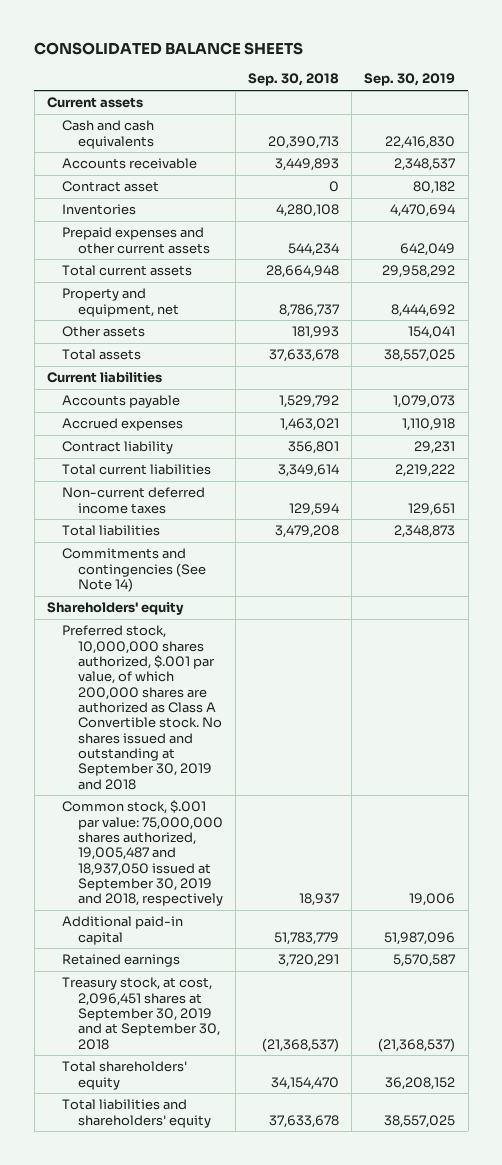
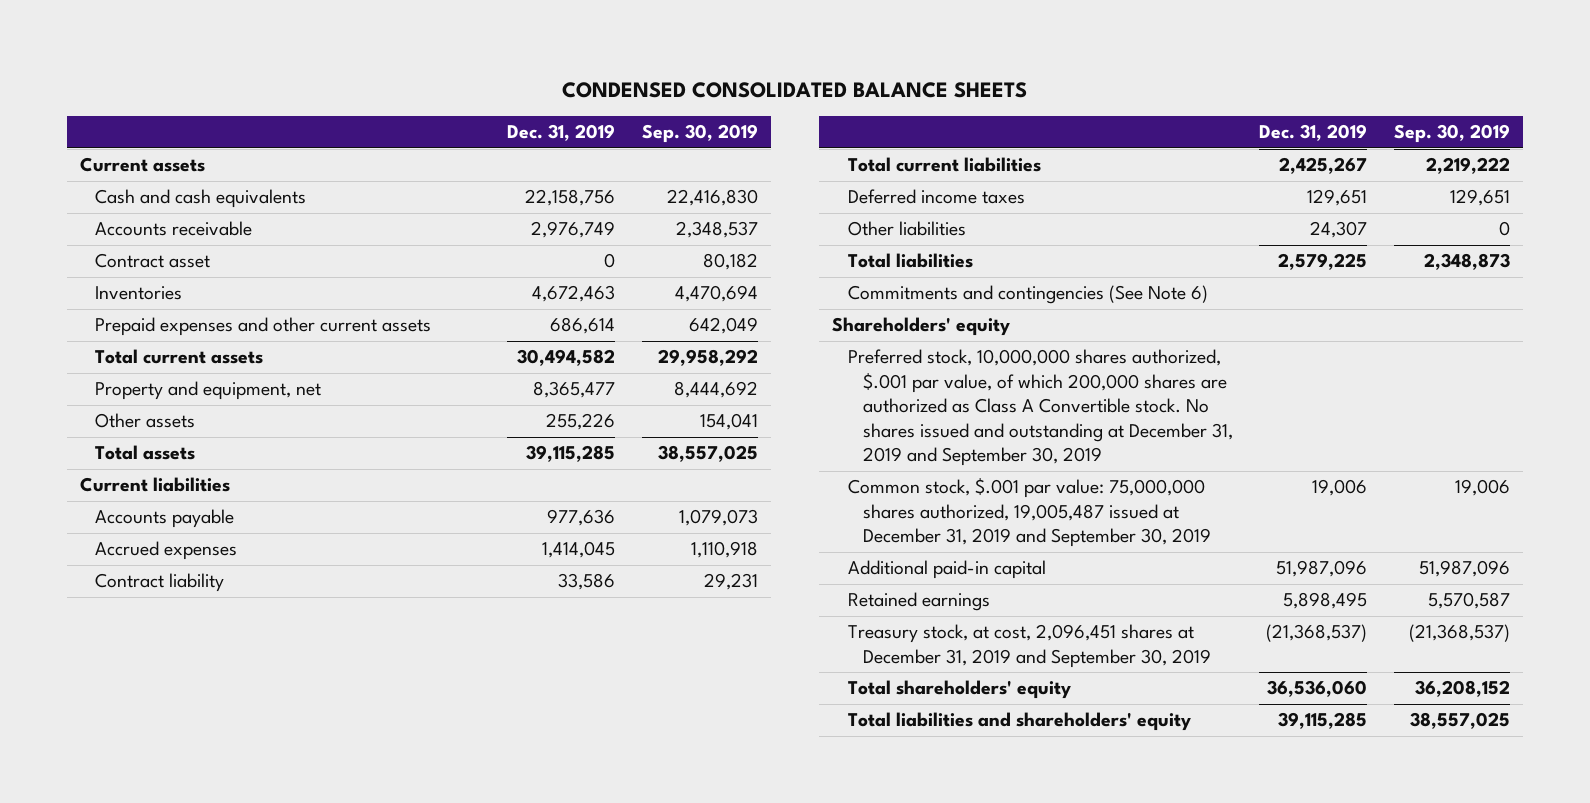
- CONSOLIDATED BALANCE SHEETS
+ CONDENSED CONSOLIDATED BALANCE SHEETS
- | Sep. 30, 2018 | Sep. 30, 2019
+ | Dec. 31, 2019 | Sep. 30, 2019
- Non-current deferred income taxes | 129,594 | 129,651
+ Deferred income taxes | 129,651 | 129,651
+ Other liabilities | 24,307 | 0
- Commitments and contingencies (See Note 14)
+ Commitments and contingencies (See Note 6)
- Preferred stock, 10,000,000 shares authorized, $.001 par value, of which 200,000 shares are authorized as Class A Convertible stock. No shares issued and outstanding at September 30, 2019 and 2018
- Common stock, $.001 par value: 75,000,000 shares authorized, 19,005,487 and 18,937,050 issued at September 30, 2019 and 2018, respectively | 18,937 | 19,006
+ Preferred stock, 10,000,000 shares authorized, $.001 par value, of which 200,000 shares are authorized as Class A Convertible stock. No shares issued and outstanding at December 31, 2019 and September 30, 2019
+ Common stock, $.001 par value: 75,000,000 shares authorized, 19,005,487 issued at December 31, 2019 and September 30, 2019 | 19,006 | 19,006
- Treasury stock, at cost, 2,096,451 shares at September 30, 2019 and at September 30, 2018 | (21,368,537) | (21,368,537)
+ Treasury stock, at cost, 2,096,451 shares at December 31, 2019 and September 30, 2019 | (21,368,537) | (21,368,537)

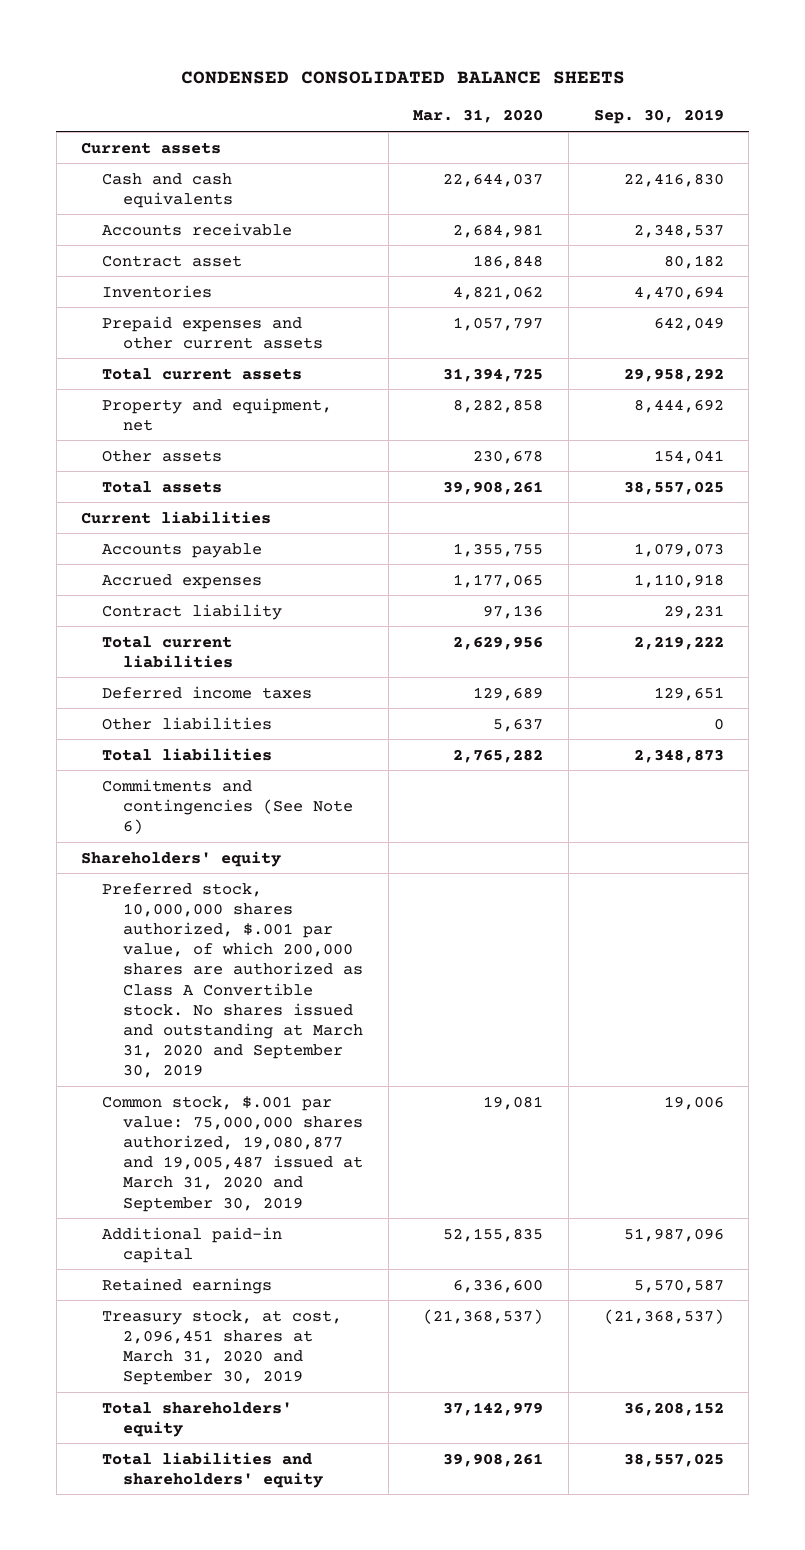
- | Dec. 31, 2019 | Sep. 30, 2019
+ | Mar. 31, 2020 | Sep. 30, 2019
- Preferred stock, 10,000,000 shares authorized, $.001 par value, of which 200,000 shares are authorized as Class A Convertible stock. No shares issued and outstanding at December 31, 2019 and September 30, 2019
- Common stock, $.001 par value: 75,000,000 shares authorized, 19,005,487 issued at December 31, 2019 and September 30, 2019 | 19,006 | 19,006
+ Preferred stock, 10,000,000 shares authorized, $.001 par value, of which 200,000 shares are authorized as Class A Convertible stock. No shares issued and outstanding at March 31, 2020 and September 30, 2019
+ Common stock, $.001 par value: 75,000,000 shares authorized, 19,080,877 and 19,005,487 issued at March 31, 2020 and September 30, 2019 | 19,081 | 19,006
- Treasury stock, at cost, 2,096,451 shares at December 31, 2019 and September 30, 2019 | (21,368,537) | (21,368,537)
+ Treasury stock, at cost, 2,096,451 shares at March 31, 2020 and September 30, 2019 | (21,368,537) | (21,368,537)

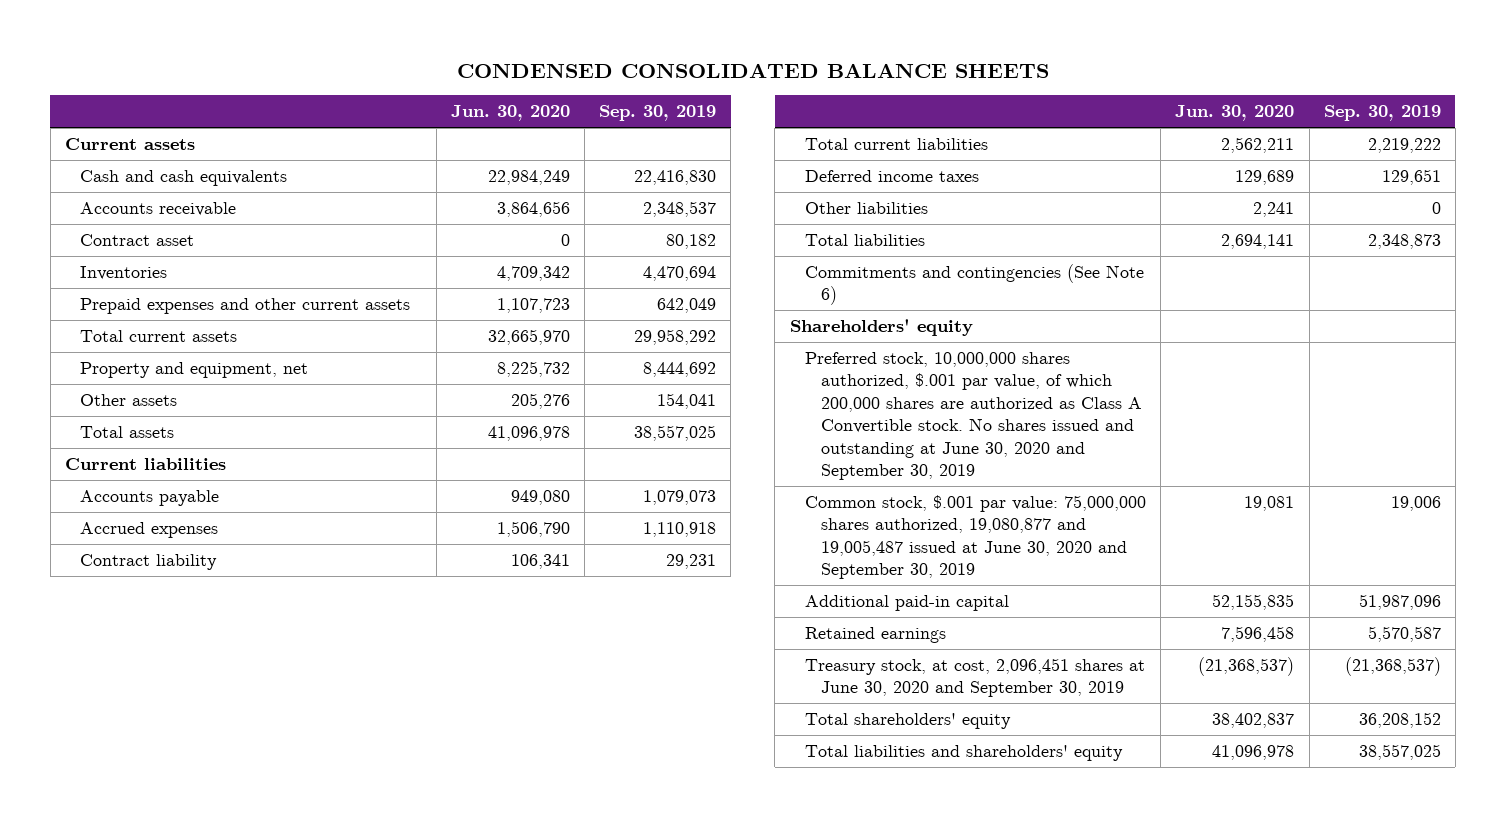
- | Mar. 31, 2020 | Sep. 30, 2019
+ | Jun. 30, 2020 | Sep. 30, 2019
- Preferred stock, 10,000,000 shares authorized, $.001 par value, of which 200,000 shares are authorized as Class A Convertible stock. No shares issued and outstanding at March 31, 2020 and September 30, 2019
- Common stock, $.001 par value: 75,000,000 shares authorized, 19,080,877 and 19,005,487 issued at March 31, 2020 and September 30, 2019 | 19,081 | 19,006
+ Preferred stock, 10,000,000 shares authorized, $.001 par value, of which 200,000 shares are authorized as Class A Convertible stock. No shares issued and outstanding at June 30, 2020 and September 30, 2019
+ Common stock, $.001 par value: 75,000,000 shares authorized, 19,080,877 and 19,005,487 issued at June 30, 2020 and September 30, 2019 | 19,081 | 19,006
- Treasury stock, at cost, 2,096,451 shares at March 31, 2020 and September 30, 2019 | (21,368,537) | (21,368,537)
+ Treasury stock, at cost, 2,096,451 shares at June 30, 2020 and September 30, 2019 | (21,368,537) | (21,368,537)

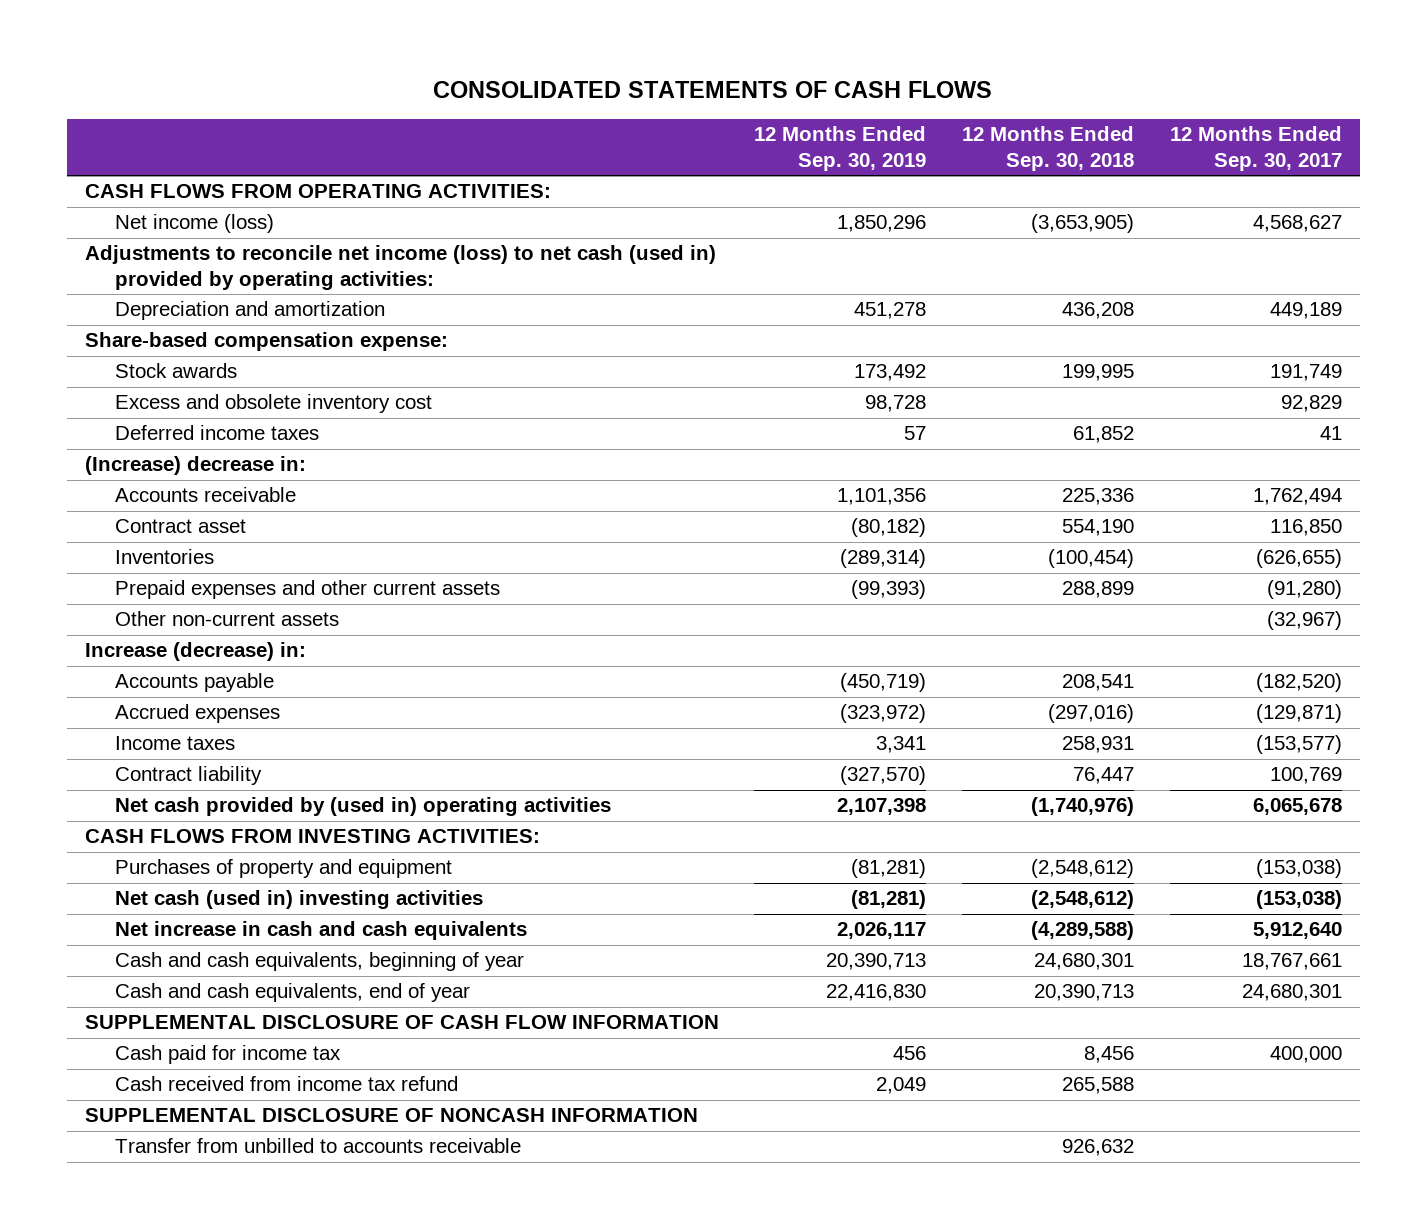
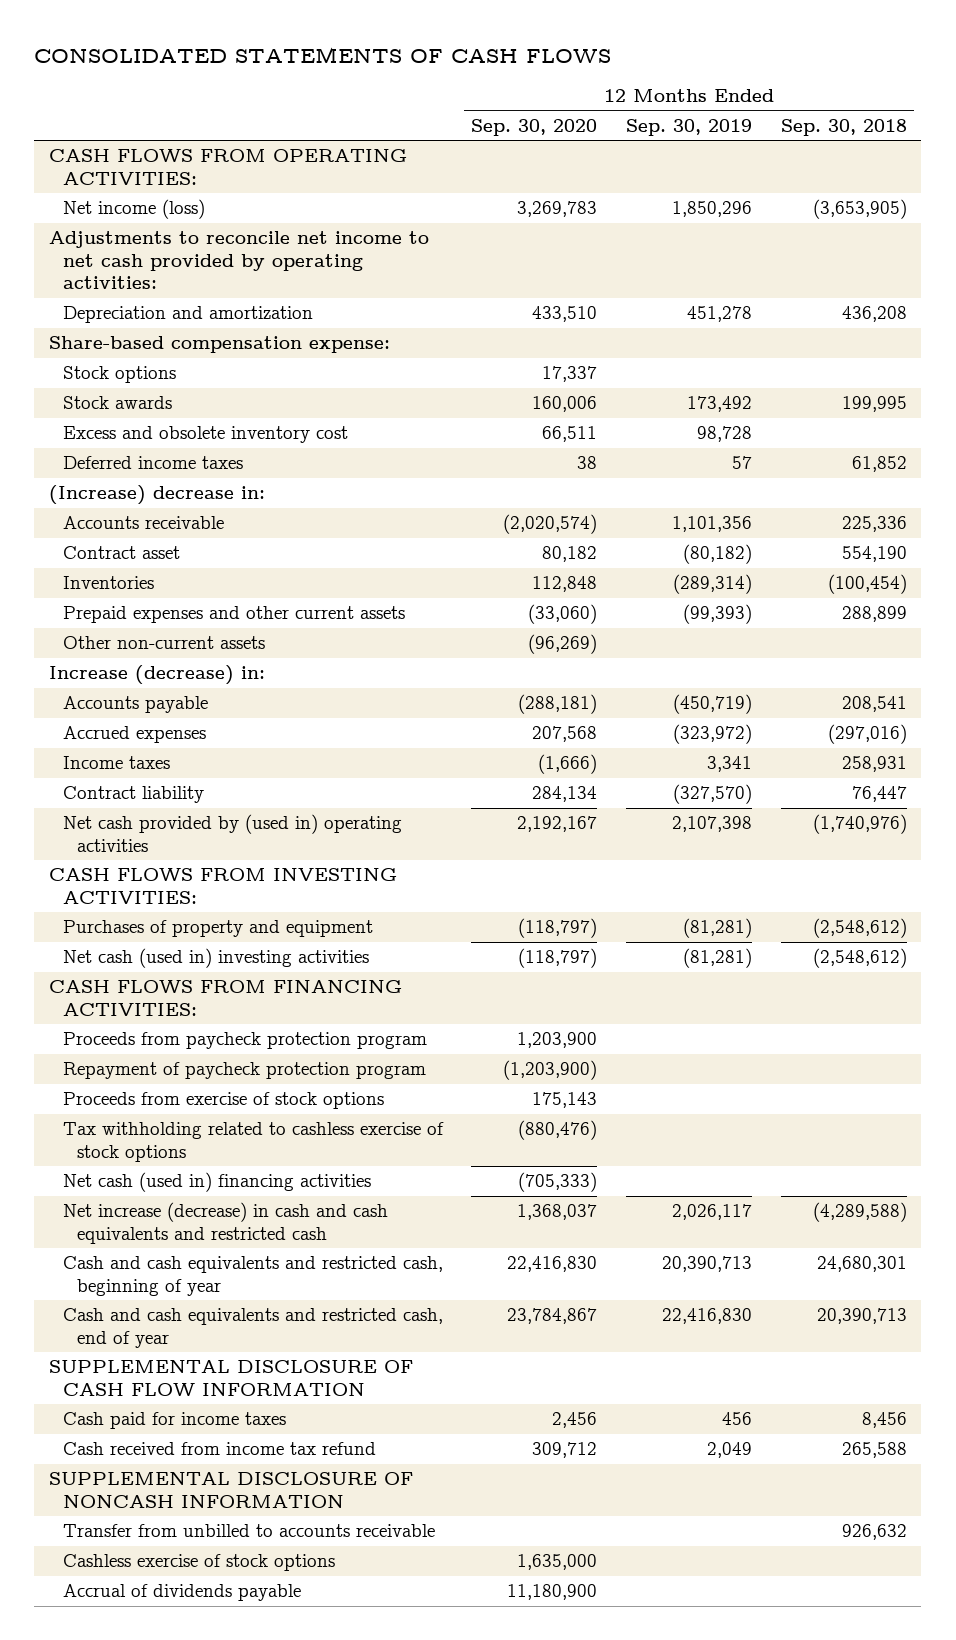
- | 12 Months Ended Sep. 30, 2019 | 12 Months Ended Sep. 30, 2018 | 12 Months Ended Sep. 30, 2017
+ | 12 Months Ended Sep. 30, 2020 | 12 Months Ended Sep. 30, 2019 | 12 Months Ended Sep. 30, 2018
- Adjustments to reconcile net income (loss) to net cash (used in) provided by operating activities:
+ Adjustments to reconcile net income to net cash provided by operating activities:
+ Stock options | 17,337 | |
- Net increase in cash and cash equivalents | 2,026,117 | (4,289,588) | 5,912,640
- Cash and cash equivalents, beginning of year | 20,390,713 | 24,680,301 | 18,767,661
- Cash and cash equivalents, end of year | 22,416,830 | 20,390,713 | 24,680,301
+ CASH FLOWS FROM FINANCING ACTIVITIES:
+ Proceeds from paycheck protection program | 1,203,900 | |
+ Repayment of paycheck protection program | (1,203,900) | |
+ Proceeds from exercise of stock options | 175,143 | |
+ Tax withholding related to cashless exercise of stock options | (880,476) | |
+ Net cash (used in) financing activities | (705,333) | |
+ Net increase (decrease) in cash and cash equivalents and restricted cash | 1,368,037 | 2,026,117 | (4,289,588)
+ Cash and cash equivalents and restricted cash, beginning of year | 22,416,830 | 20,390,713 | 24,680,301
+ Cash and cash equivalents and restricted cash, end of year | 23,784,867 | 22,416,830 | 20,390,713
- Cash paid for income tax | 456 | 8,456 | 400,000
+ Cash paid for income taxes | 2,456 | 456 | 8,456
+ Cashless exercise of stock options | 1,635,000 | |
+ Accrual of dividends payable | 11,180,900 | |

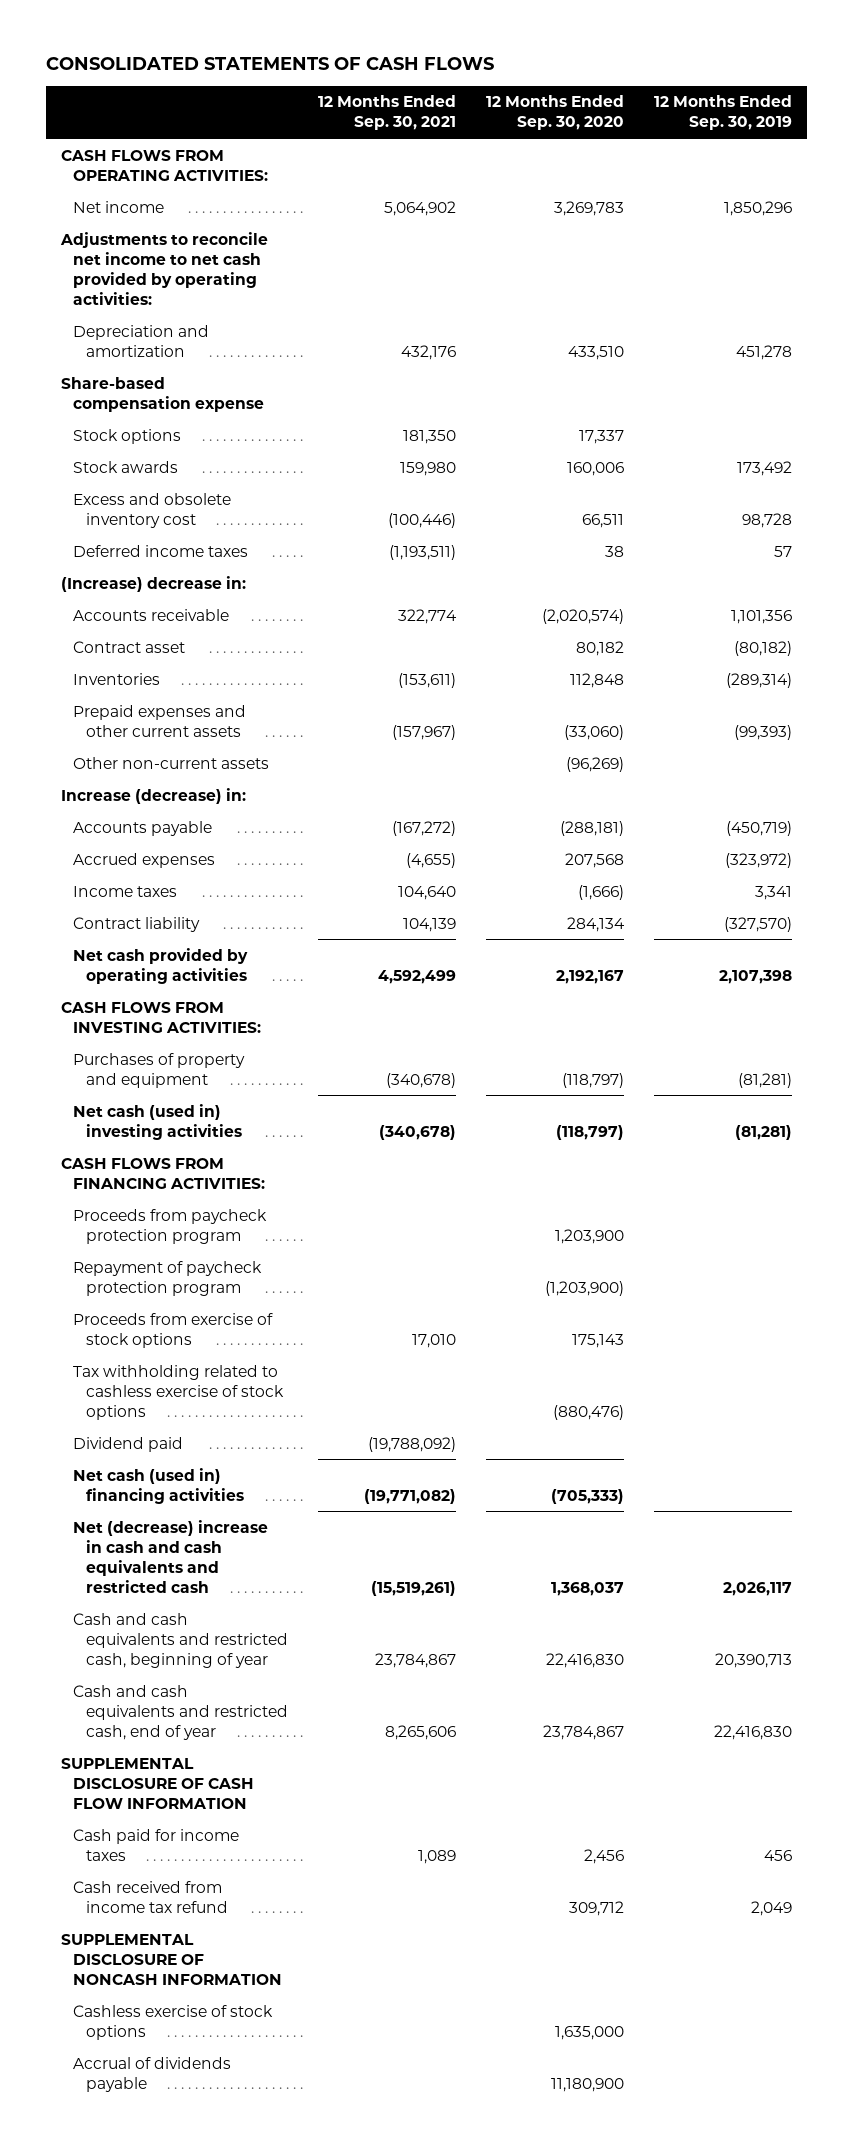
- | 12 Months Ended Sep. 30, 2020 | 12 Months Ended Sep. 30, 2019 | 12 Months Ended Sep. 30, 2018
+ | 12 Months Ended Sep. 30, 2021 | 12 Months Ended Sep. 30, 2020 | 12 Months Ended Sep. 30, 2019
- Net income (loss) | 3,269,783 | 1,850,296 | (3,653,905)
+ Net income | 5,064,902 | 3,269,783 | 1,850,296
- Share-based compensation expense:
+ Share-based compensation expense
- Net cash provided by (used in) operating activities | 2,192,167 | 2,107,398 | (1,740,976)
+ Net cash provided by operating activities | 4,592,499 | 2,192,167 | 2,107,398
+ Dividend paid | (19,788,092) | |
- Net increase (decrease) in cash and cash equivalents and restricted cash | 1,368,037 | 2,026,117 | (4,289,588)
+ Net (decrease) increase in cash and cash equivalents and restricted cash | (15,519,261) | 1,368,037 | 2,026,117
- Transfer from unbilled to accounts receivable | | | 926,632

